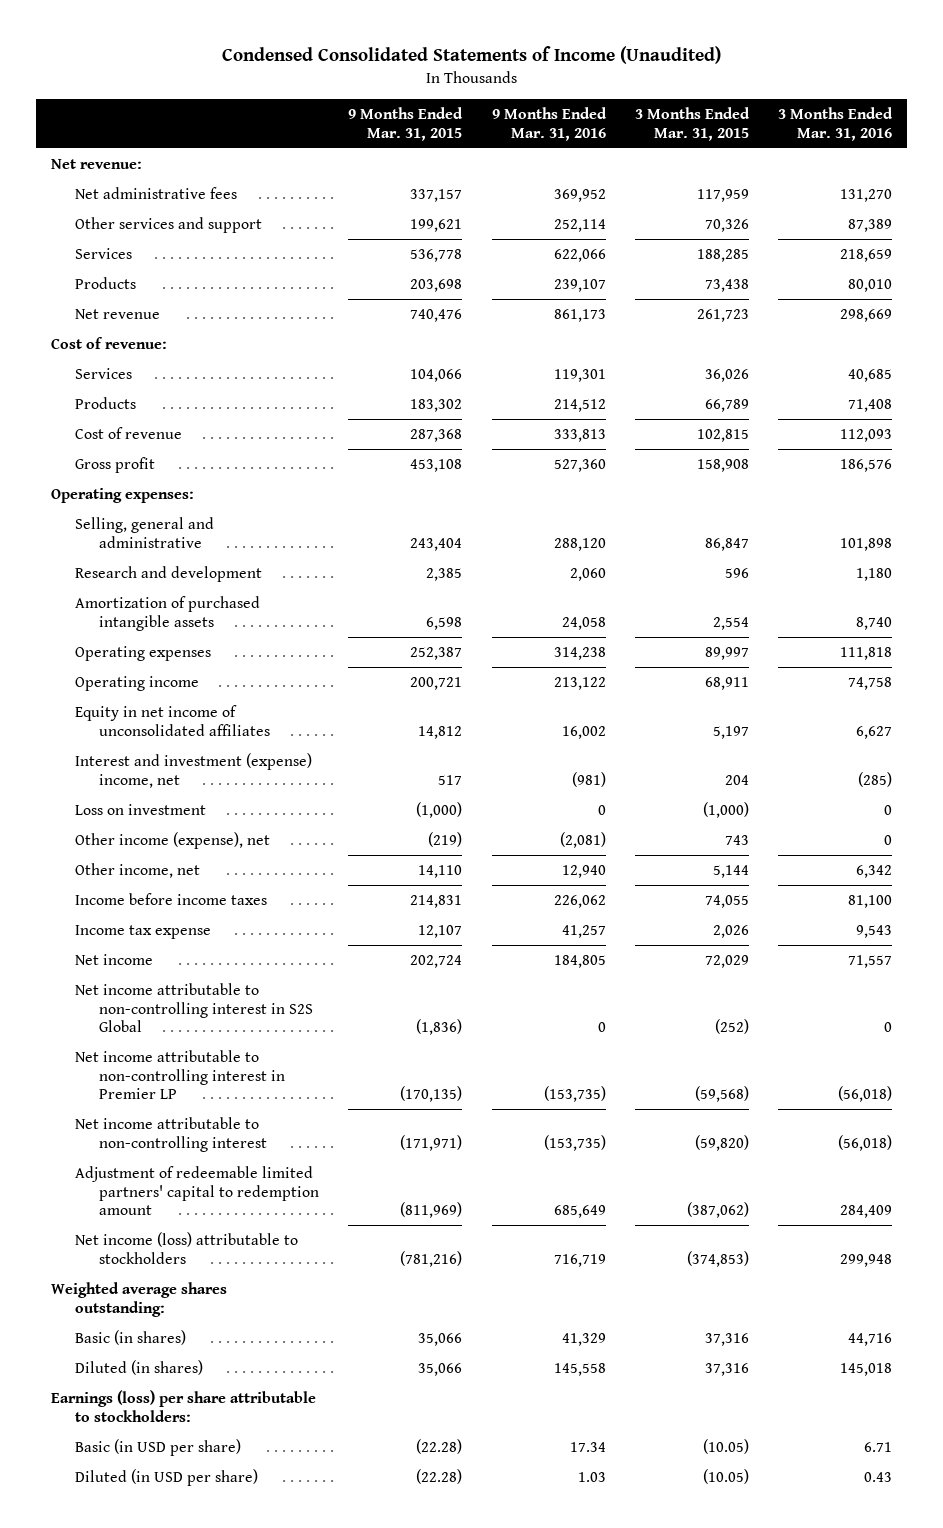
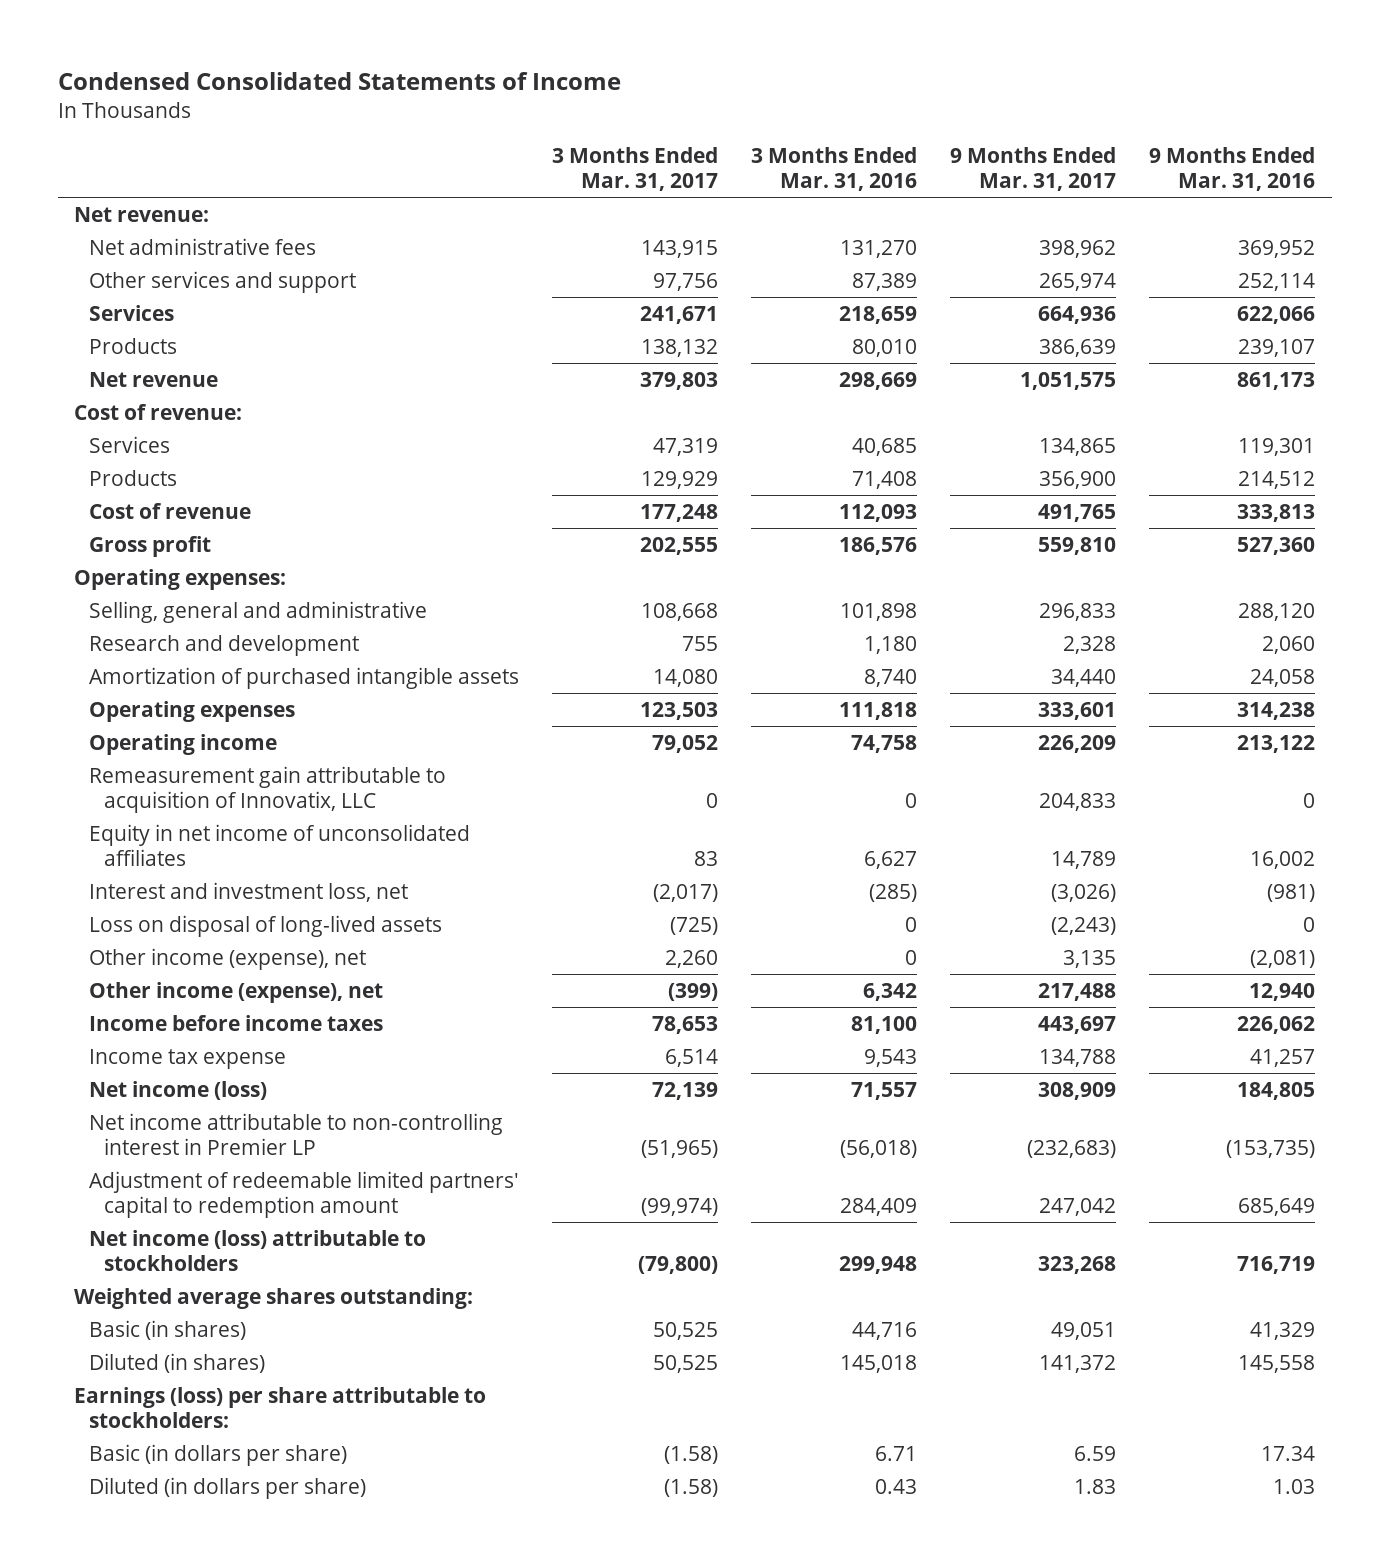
- Condensed Consolidated Statements of Income (Unaudited)
+ Condensed Consolidated Statements of Income
- | 9 Months Ended Mar. 31, 2015 | 9 Months Ended Mar. 31, 2016 | 3 Months Ended Mar. 31, 2015 | 3 Months Ended Mar. 31, 2016
+ | 3 Months Ended Mar. 31, 2017 | 3 Months Ended Mar. 31, 2016 | 9 Months Ended Mar. 31, 2017 | 9 Months Ended Mar. 31, 2016
+ Remeasurement gain attributable to acquisition of Innovatix, LLC | 0 | 0 | 204,833 | 0
- Interest and investment (expense) income, net | 517 | (981) | 204 | (285)
- Loss on investment | (1,000) | 0 | (1,000) | 0
+ Interest and investment loss, net | (2,017) | (285) | (3,026) | (981)
+ Loss on disposal of long-lived assets | (725) | 0 | (2,243) | 0
- Other income, net | 14,110 | 12,940 | 5,144 | 6,342
+ Other income (expense), net | (399) | 6,342 | 217,488 | 12,940
- Net income | 202,724 | 184,805 | 72,029 | 71,557
- Net income attributable to non-controlling interest in S2S Global | (1,836) | 0 | (252) | 0
+ Net income (loss) | 72,139 | 71,557 | 308,909 | 184,805
- Net income attributable to non-controlling interest | (171,971) | (153,735) | (59,820) | (56,018)
- Basic (in USD per share) | (22.28) | 17.34 | (10.05) | 6.71
- Diluted (in USD per share) | (22.28) | 1.03 | (10.05) | 0.43
+ Basic (in dollars per share) | (1.58) | 6.71 | 6.59 | 17.34
+ Diluted (in dollars per share) | (1.58) | 0.43 | 1.83 | 1.03

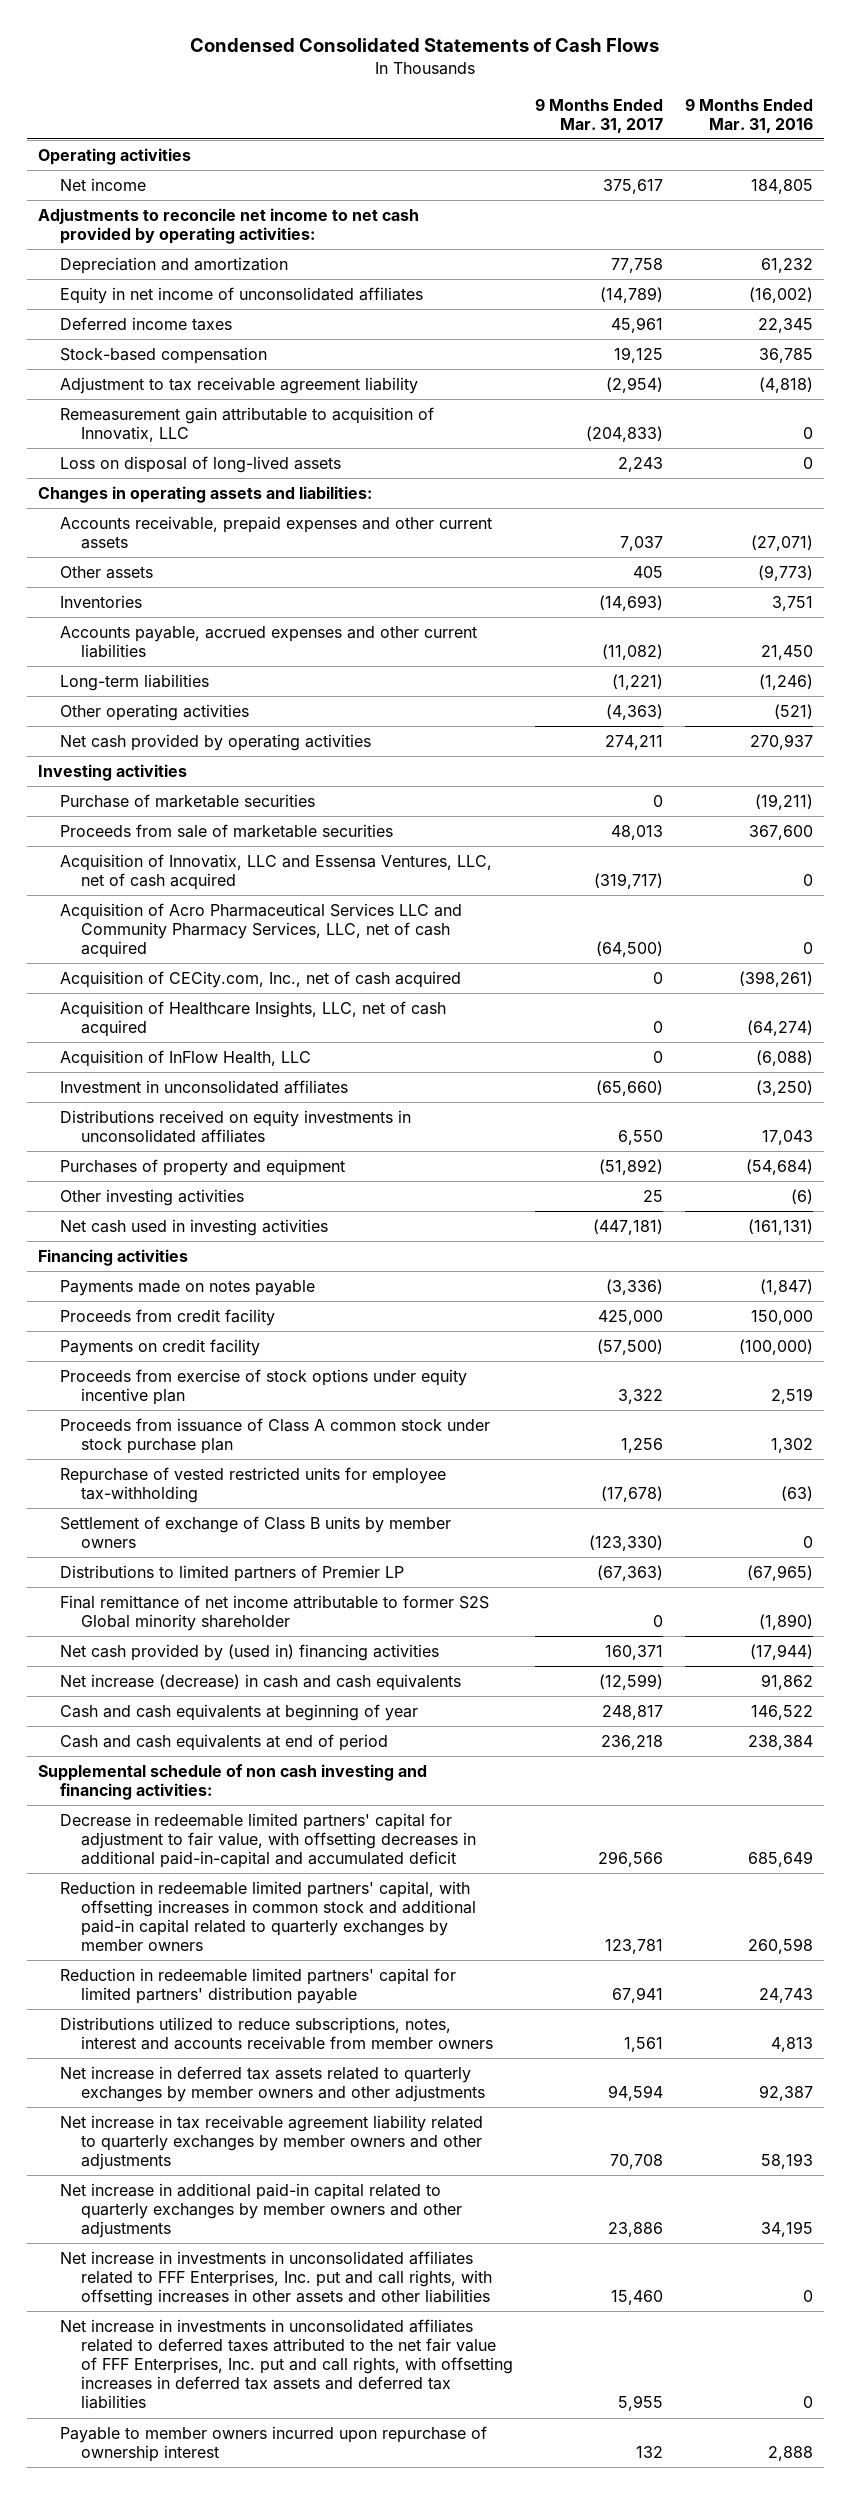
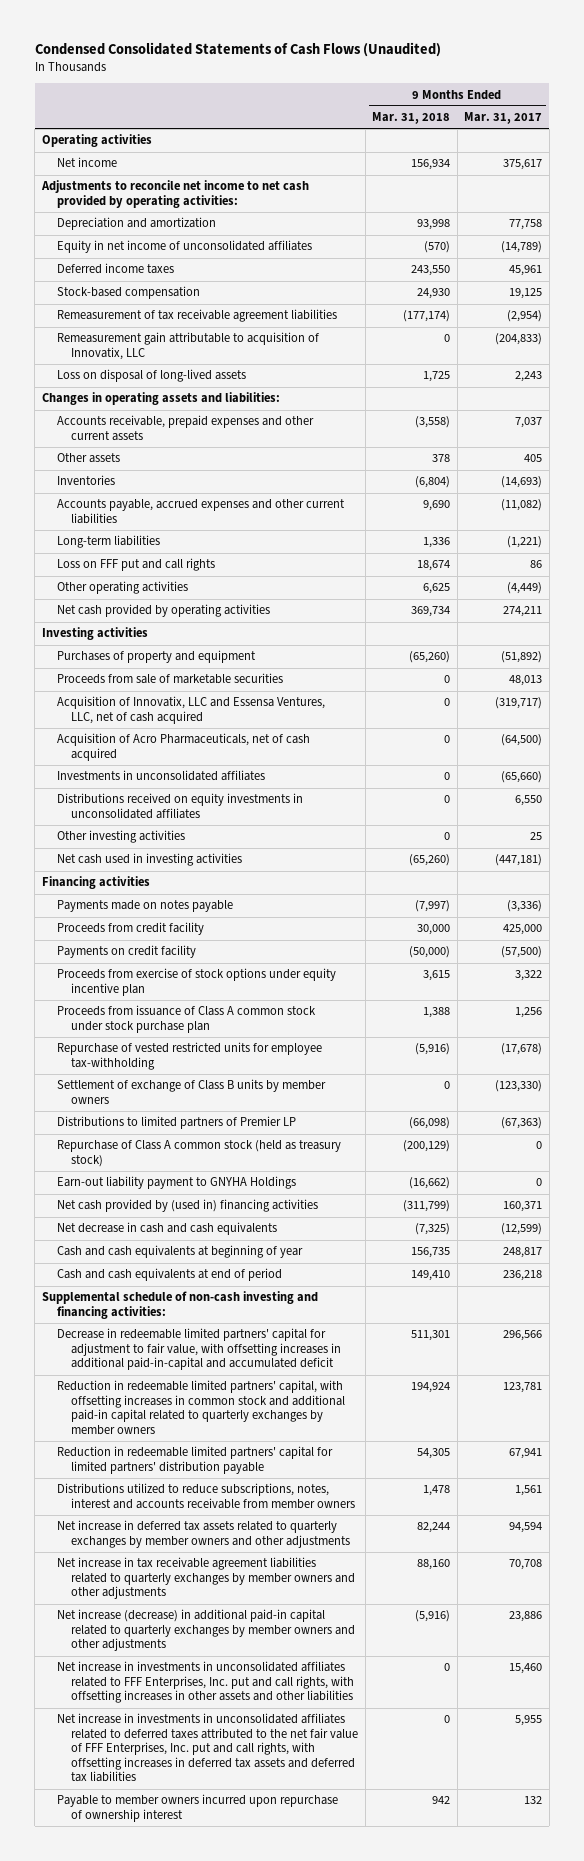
- Condensed Consolidated Statements of Cash Flows
+ Condensed Consolidated Statements of Cash Flows (Unaudited)
- | 9 Months Ended Mar. 31, 2017 | 9 Months Ended Mar. 31, 2016
+ | 9 Months Ended Mar. 31, 2018 | 9 Months Ended Mar. 31, 2017
- Adjustment to tax receivable agreement liability | (2,954) | (4,818)
+ Remeasurement of tax receivable agreement liabilities | (177,174) | (2,954)
- Other operating activities | (4,363) | (521)
+ Loss on FFF put and call rights | 18,674 | 86
+ Other operating activities | 6,625 | (4,449)
- Purchase of marketable securities | 0 | (19,211)
moved up: Purchases of property and equipment | (65,260) | (51,892)
- Acquisition of Acro Pharmaceutical Services LLC and Community Pharmacy Services, LLC, net of cash acquired | (64,500) | 0
- Acquisition of CECity.com, Inc., net of cash acquired | 0 | (398,261)
- Acquisition of Healthcare Insights, LLC, net of cash acquired | 0 | (64,274)
- Acquisition of InFlow Health, LLC | 0 | (6,088)
- Investment in unconsolidated affiliates | (65,660) | (3,250)
+ Acquisition of Acro Pharmaceuticals, net of cash acquired | 0 | (64,500)
+ Investments in unconsolidated affiliates | 0 | (65,660)
- Final remittance of net income attributable to former S2S Global minority shareholder | 0 | (1,890)
+ Repurchase of Class A common stock (held as treasury stock) | (200,129) | 0
+ Earn-out liability payment to GNYHA Holdings | (16,662) | 0
- Net increase (decrease) in cash and cash equivalents | (12,599) | 91,862
+ Net decrease in cash and cash equivalents | (7,325) | (12,599)
- Supplemental schedule of non cash investing and financing activities:
- Decrease in redeemable limited partners' capital for adjustment to fair value, with offsetting decreases in additional paid-in-capital and accumulated deficit | 296,566 | 685,649
+ Supplemental schedule of non-cash investing and financing activities:
+ Decrease in redeemable limited partners' capital for adjustment to fair value, with offsetting increases in additional paid-in-capital and accumulated deficit | 511,301 | 296,566
- Net increase in tax receivable agreement liability related to quarterly exchanges by member owners and other adjustments | 70,708 | 58,193
- Net increase in additional paid-in capital related to quarterly exchanges by member owners and other adjustments | 23,886 | 34,195
+ Net increase in tax receivable agreement liabilities related to quarterly exchanges by member owners and other adjustments | 88,160 | 70,708
+ Net increase (decrease) in additional paid-in capital related to quarterly exchanges by member owners and other adjustments | (5,916) | 23,886

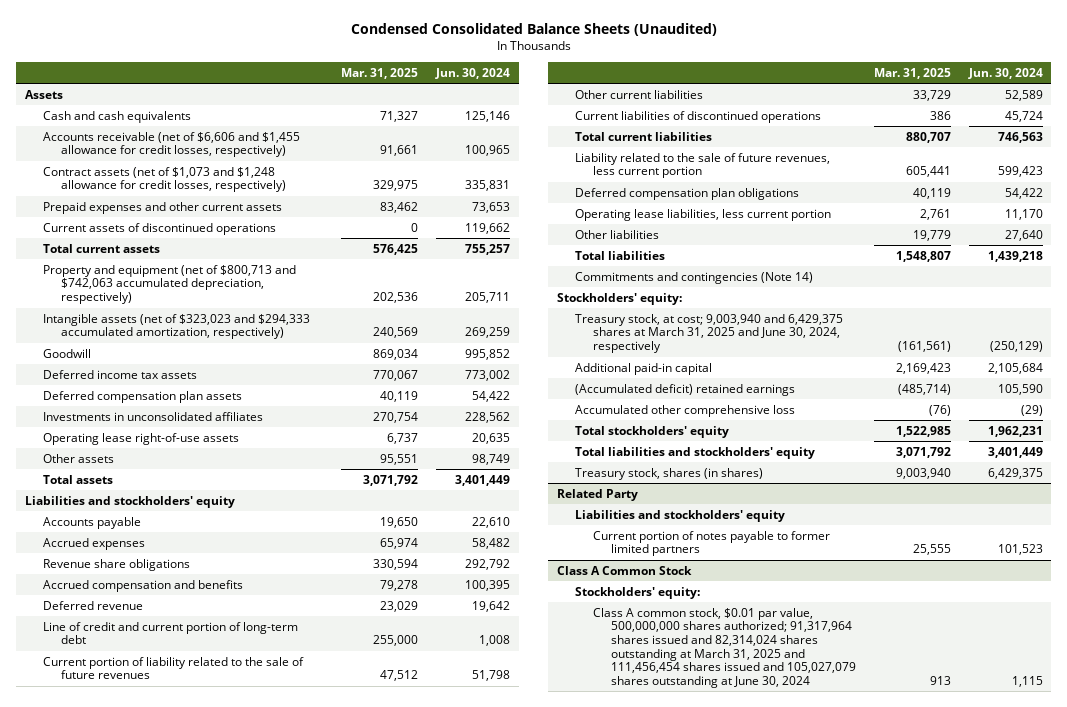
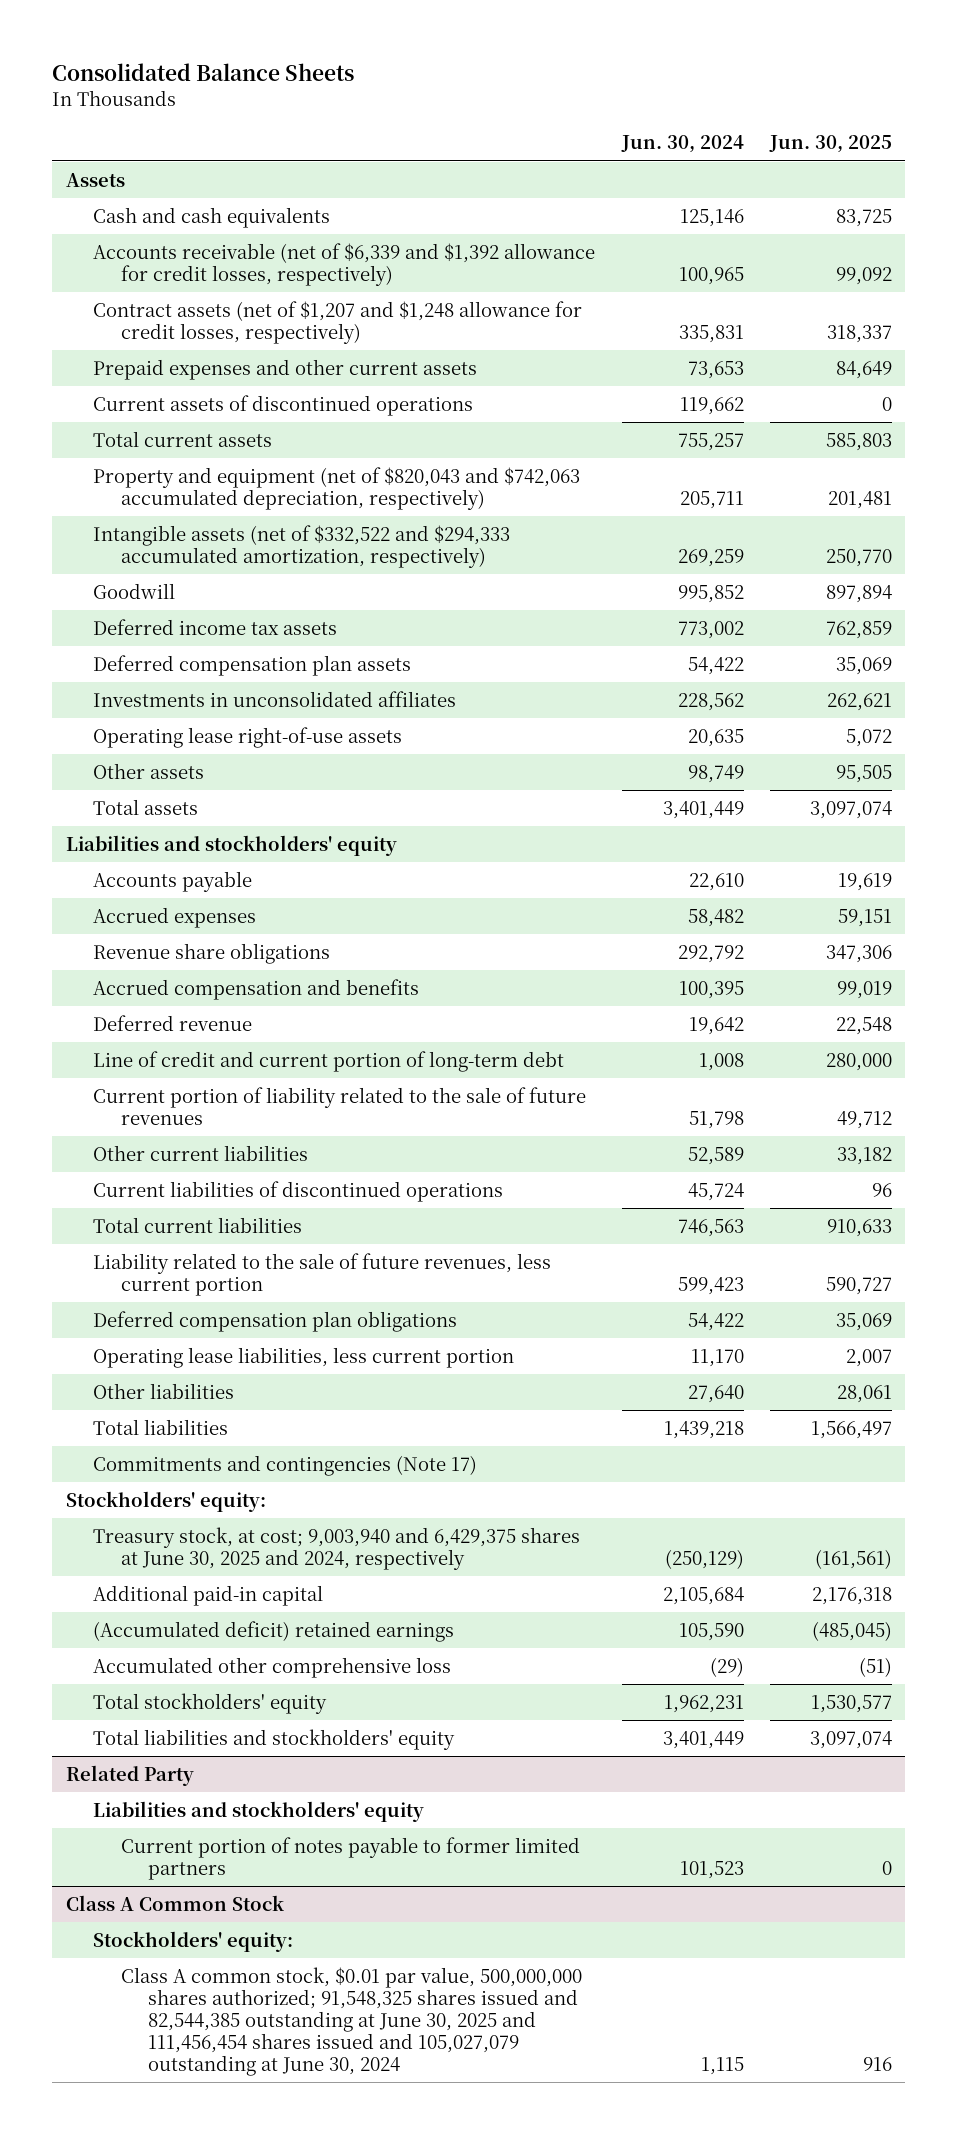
- Condensed Consolidated Balance Sheets (Unaudited)
+ Consolidated Balance Sheets
- | Mar. 31, 2025 | Jun. 30, 2024
+ | Jun. 30, 2024 | Jun. 30, 2025
- Accounts receivable (net of $6,606 and $1,455 allowance for credit losses, respectively) | 91,661 | 100,965
- Contract assets (net of $1,073 and $1,248 allowance for credit losses, respectively) | 329,975 | 335,831
+ Accounts receivable (net of $6,339 and $1,392 allowance for credit losses, respectively) | 100,965 | 99,092
+ Contract assets (net of $1,207 and $1,248 allowance for credit losses, respectively) | 335,831 | 318,337
- Property and equipment (net of $800,713 and $742,063 accumulated depreciation, respectively) | 202,536 | 205,711
- Intangible assets (net of $323,023 and $294,333 accumulated amortization, respectively) | 240,569 | 269,259
+ Property and equipment (net of $820,043 and $742,063 accumulated depreciation, respectively) | 205,711 | 201,481
+ Intangible assets (net of $332,522 and $294,333 accumulated amortization, respectively) | 269,259 | 250,770
- Commitments and contingencies (Note 14)
+ Commitments and contingencies (Note 17)
- Treasury stock, at cost; 9,003,940 and 6,429,375 shares at March 31, 2025 and June 30, 2024, respectively | (161,561) | (250,129)
+ Treasury stock, at cost; 9,003,940 and 6,429,375 shares at June 30, 2025 and 2024, respectively | (250,129) | (161,561)
- Treasury stock, shares (in shares) | 9,003,940 | 6,429,375
@ Class A Common Stock
- Class A common stock, $0.01 par value, 500,000,000 shares authorized; 91,317,964 shares issued and 82,314,024 shares outstanding at March 31, 2025 and 111,456,454 shares issued and 105,027,079 shares outstanding at June 30, 2024 | 913 | 1,115
+ Class A common stock, $0.01 par value, 500,000,000 shares authorized; 91,548,325 shares issued and 82,544,385 outstanding at June 30, 2025 and 111,456,454 shares issued and 105,027,079 outstanding at June 30, 2024 | 1,115 | 916

